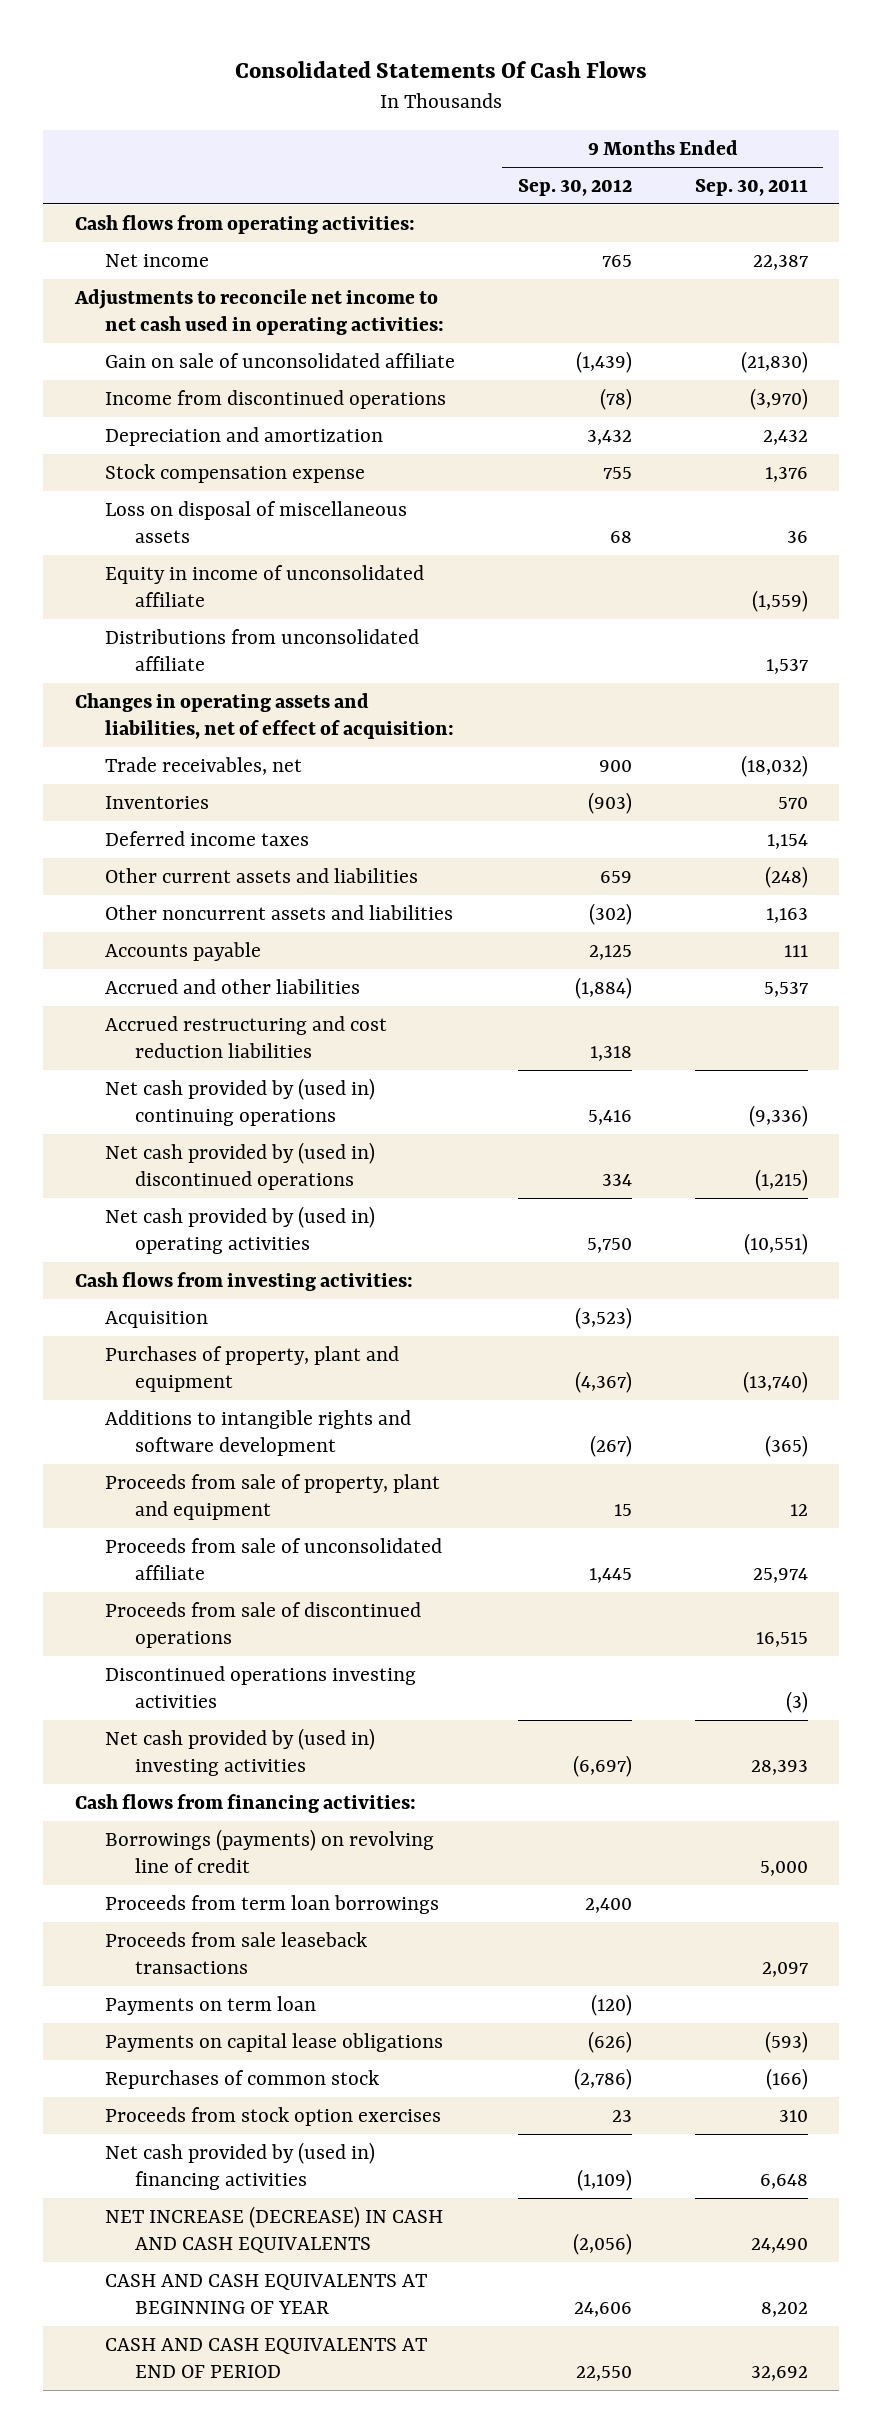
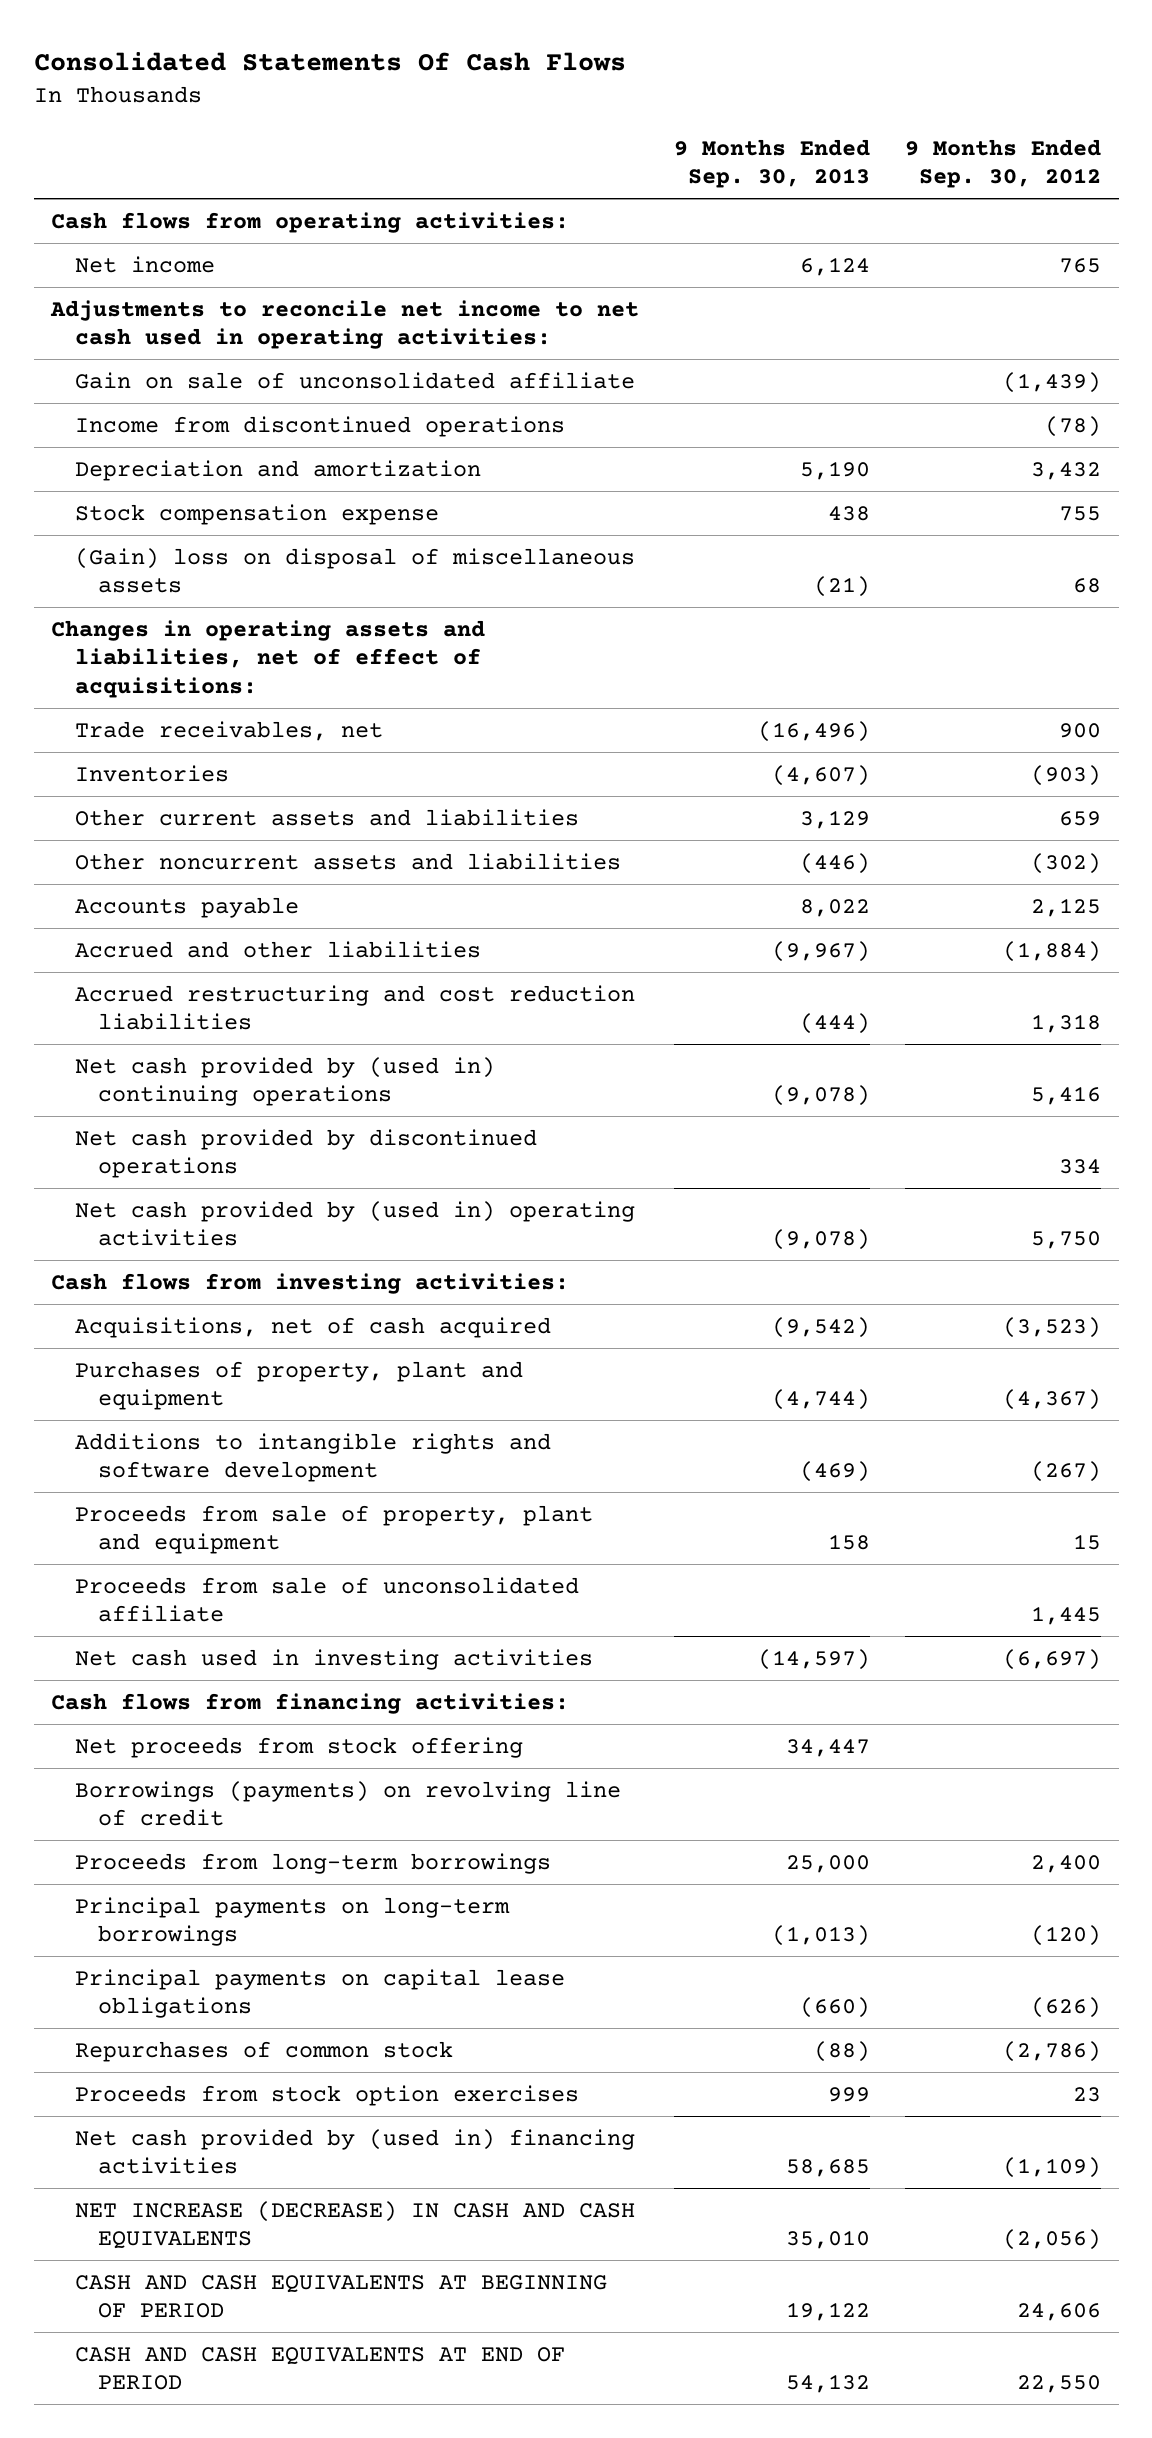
- | 9 Months Ended Sep. 30, 2012 | 9 Months Ended Sep. 30, 2011
+ | 9 Months Ended Sep. 30, 2013 | 9 Months Ended Sep. 30, 2012
- Loss on disposal of miscellaneous assets | 68 | 36
- Equity in income of unconsolidated affiliate | | (1,559)
- Distributions from unconsolidated affiliate | | 1,537
- Changes in operating assets and liabilities, net of effect of acquisition:
+ (Gain) loss on disposal of miscellaneous assets | (21) | 68
+ Changes in operating assets and liabilities, net of effect of acquisitions:
- Deferred income taxes | | 1,154
- Net cash provided by (used in) discontinued operations | 334 | (1,215)
+ Net cash provided by discontinued operations | | 334
- Acquisition | (3,523) |
+ Acquisitions, net of cash acquired | (9,542) | (3,523)
- Proceeds from sale of discontinued operations | | 16,515
- Discontinued operations investing activities | | (3)
- Net cash provided by (used in) investing activities | (6,697) | 28,393
+ Net cash used in investing activities | (14,597) | (6,697)
+ Net proceeds from stock offering | 34,447 |
- Proceeds from term loan borrowings | 2,400 |
- Proceeds from sale leaseback transactions | | 2,097
- Payments on term loan | (120) |
- Payments on capital lease obligations | (626) | (593)
+ Proceeds from long-term borrowings | 25,000 | 2,400
+ Principal payments on long-term borrowings | (1,013) | (120)
+ Principal payments on capital lease obligations | (660) | (626)
- CASH AND CASH EQUIVALENTS AT BEGINNING OF YEAR | 24,606 | 8,202
+ CASH AND CASH EQUIVALENTS AT BEGINNING OF PERIOD | 19,122 | 24,606

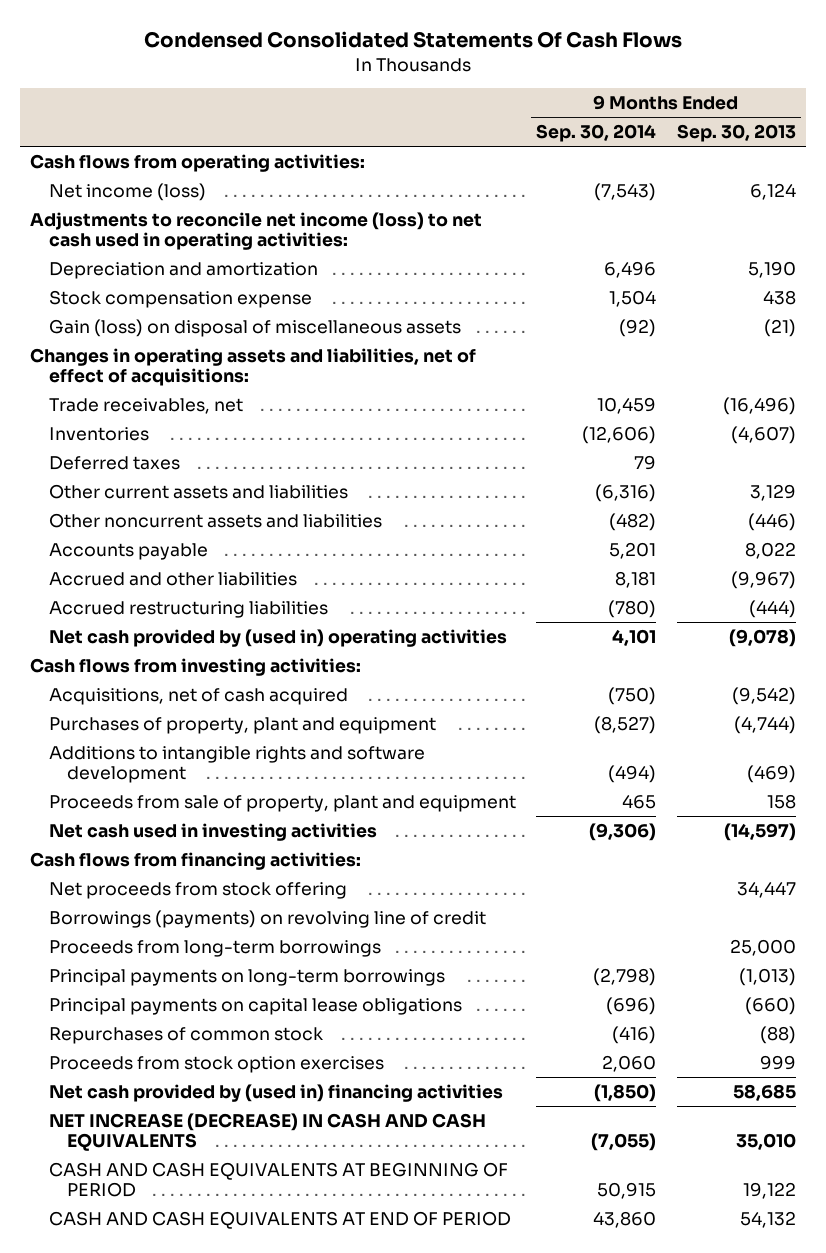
- Consolidated Statements Of Cash Flows
+ Condensed Consolidated Statements Of Cash Flows
- | 9 Months Ended Sep. 30, 2013 | 9 Months Ended Sep. 30, 2012
+ | 9 Months Ended Sep. 30, 2014 | 9 Months Ended Sep. 30, 2013
- Net income | 6,124 | 765
- Adjustments to reconcile net income to net cash used in operating activities:
- Gain on sale of unconsolidated affiliate | | (1,439)
- Income from discontinued operations | | (78)
+ Net income (loss) | (7,543) | 6,124
+ Adjustments to reconcile net income (loss) to net cash used in operating activities:
- (Gain) loss on disposal of miscellaneous assets | (21) | 68
+ Gain (loss) on disposal of miscellaneous assets | (92) | (21)
+ Deferred taxes | 79 |
- Accrued restructuring and cost reduction liabilities | (444) | 1,318
- Net cash provided by (used in) continuing operations | (9,078) | 5,416
- Net cash provided by discontinued operations | | 334
+ Accrued restructuring liabilities | (780) | (444)
- Proceeds from sale of unconsolidated affiliate | | 1,445

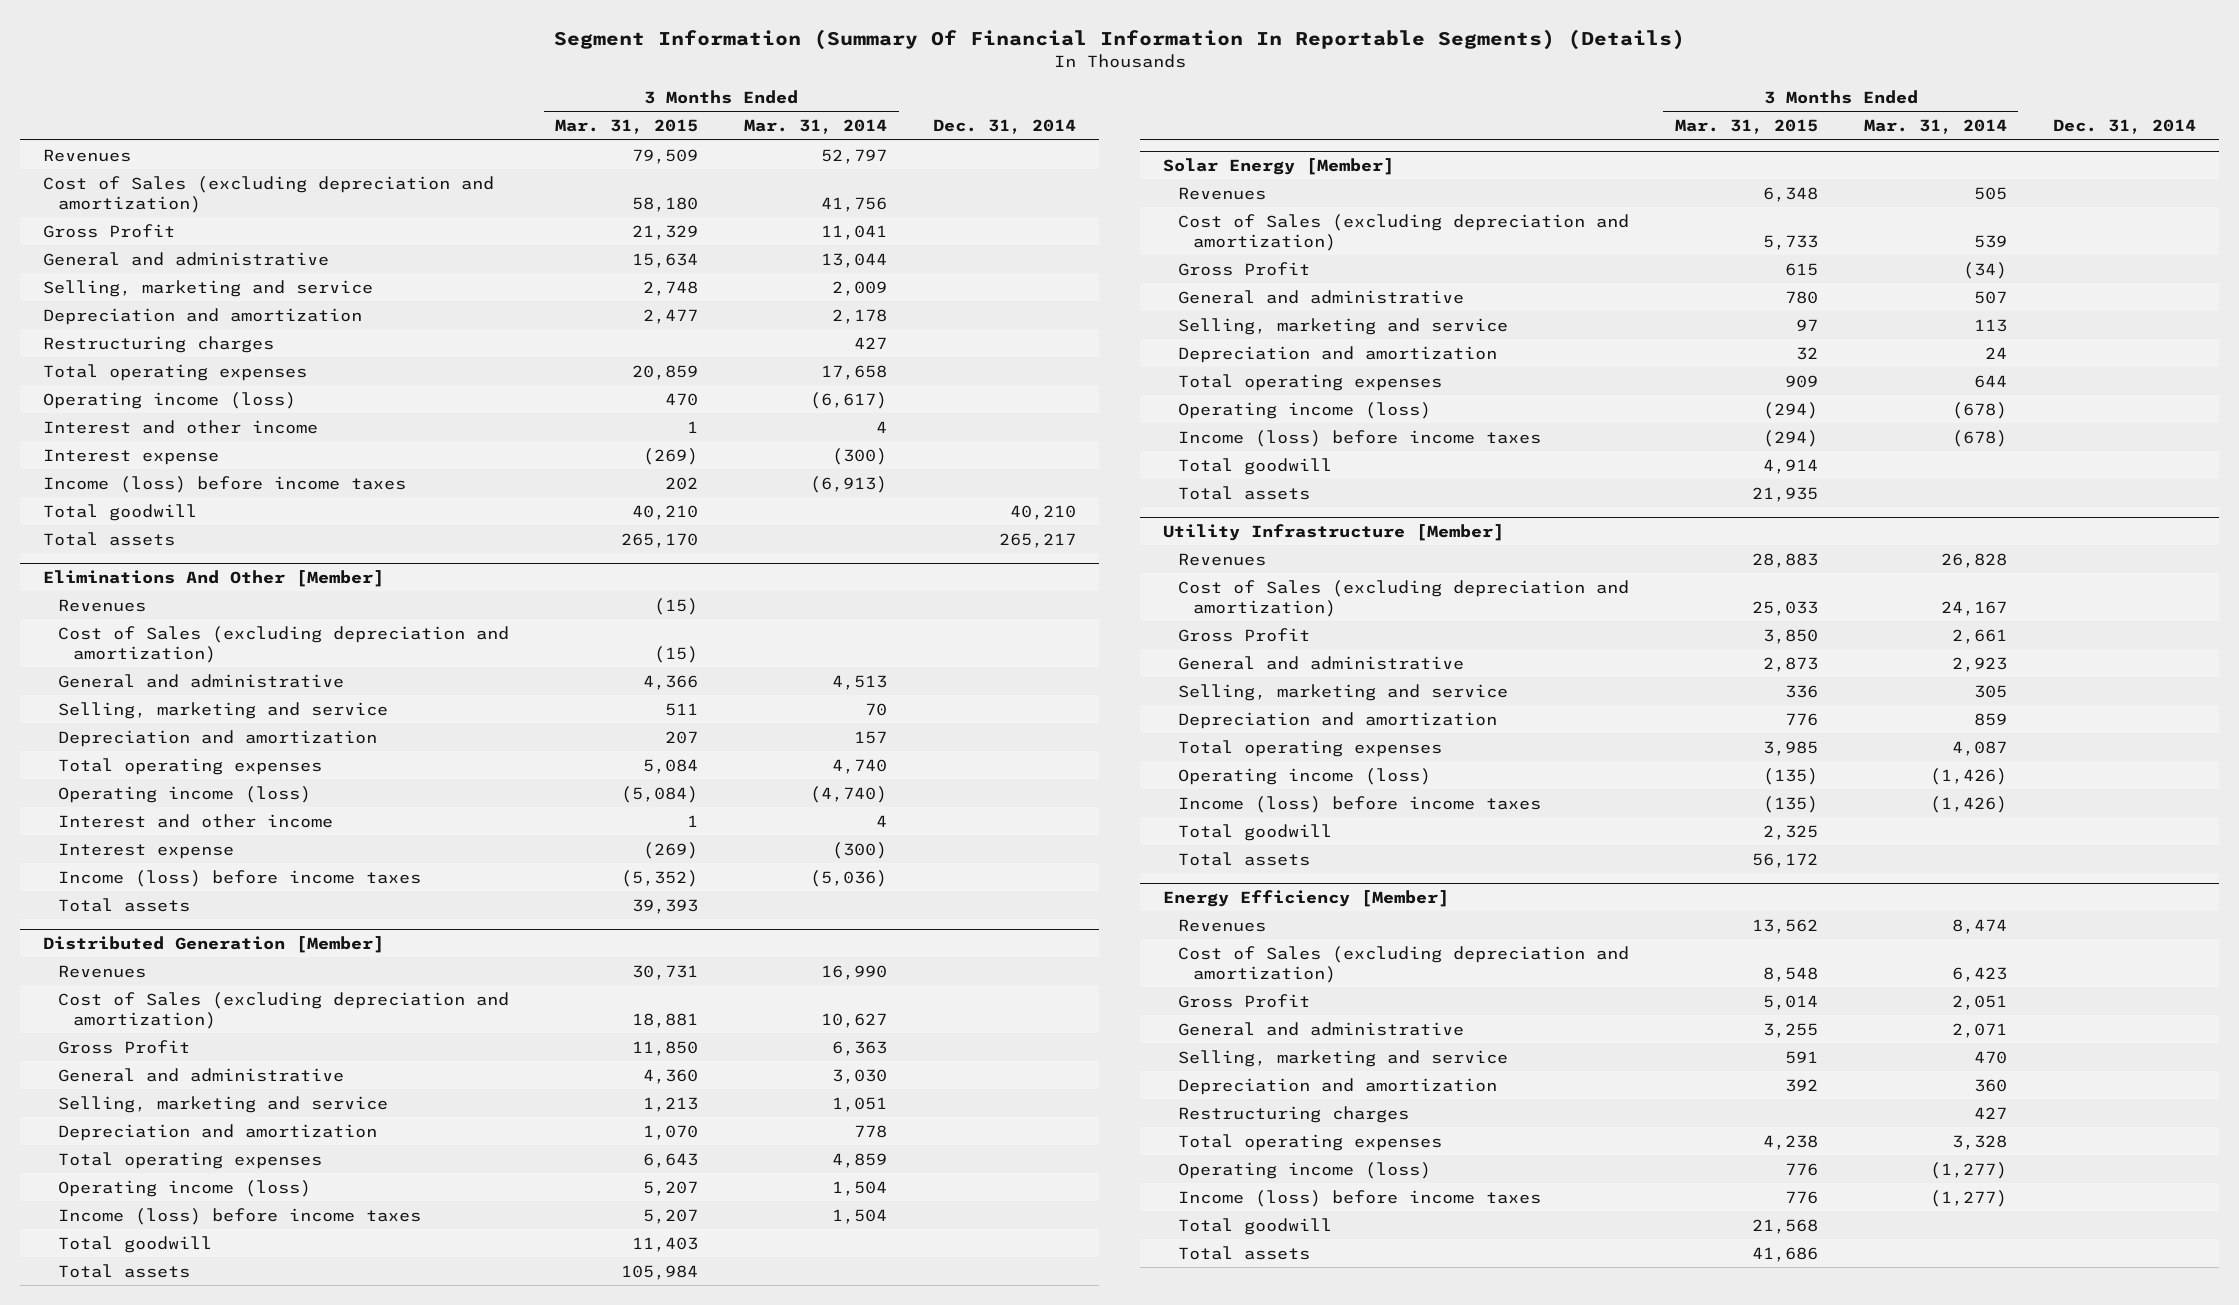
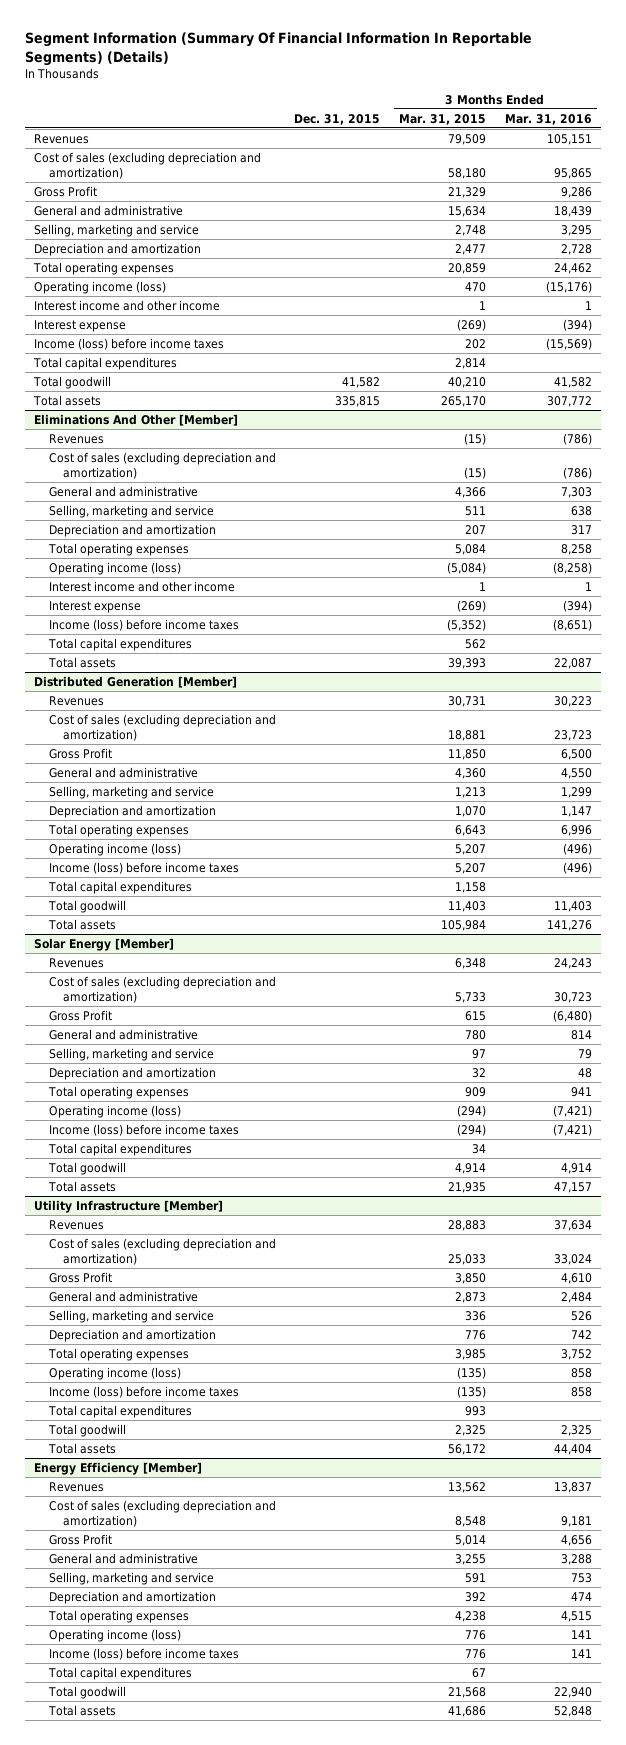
- | 3 Months Ended Mar. 31, 2015 | 3 Months Ended Mar. 31, 2014 | Dec. 31, 2014
+ | Dec. 31, 2015 | 3 Months Ended Mar. 31, 2015 | 3 Months Ended Mar. 31, 2016
- Cost of Sales (excluding depreciation and amortization) | 58,180 | 41,756 |
+ Cost of sales (excluding depreciation and amortization) | | 58,180 | 95,865
- Restructuring charges | | 427 |
- Interest and other income | 1 | 4 |
+ Interest income and other income | | 1 | 1
+ Total capital expenditures | | 2,814 |
@ Eliminations And Other [Member]
- Cost of Sales (excluding depreciation and amortization) | (15) | |
+ Cost of sales (excluding depreciation and amortization) | | (15) | (786)
- Interest and other income | 1 | 4 |
+ Interest income and other income | | 1 | 1
+ Total capital expenditures | | 562 |
@ Distributed Generation [Member]
- Cost of Sales (excluding depreciation and amortization) | 18,881 | 10,627 |
+ Cost of sales (excluding depreciation and amortization) | | 18,881 | 23,723
+ Total capital expenditures | | 1,158 |
@ Solar Energy [Member]
- Cost of Sales (excluding depreciation and amortization) | 5,733 | 539 |
+ Cost of sales (excluding depreciation and amortization) | | 5,733 | 30,723
+ Total capital expenditures | | 34 |
@ Utility Infrastructure [Member]
- Cost of Sales (excluding depreciation and amortization) | 25,033 | 24,167 |
+ Cost of sales (excluding depreciation and amortization) | | 25,033 | 33,024
+ Total capital expenditures | | 993 |
@ Energy Efficiency [Member]
- Cost of Sales (excluding depreciation and amortization) | 8,548 | 6,423 |
+ Cost of sales (excluding depreciation and amortization) | | 8,548 | 9,181
- Restructuring charges | | 427 |
+ Total capital expenditures | | 67 |

